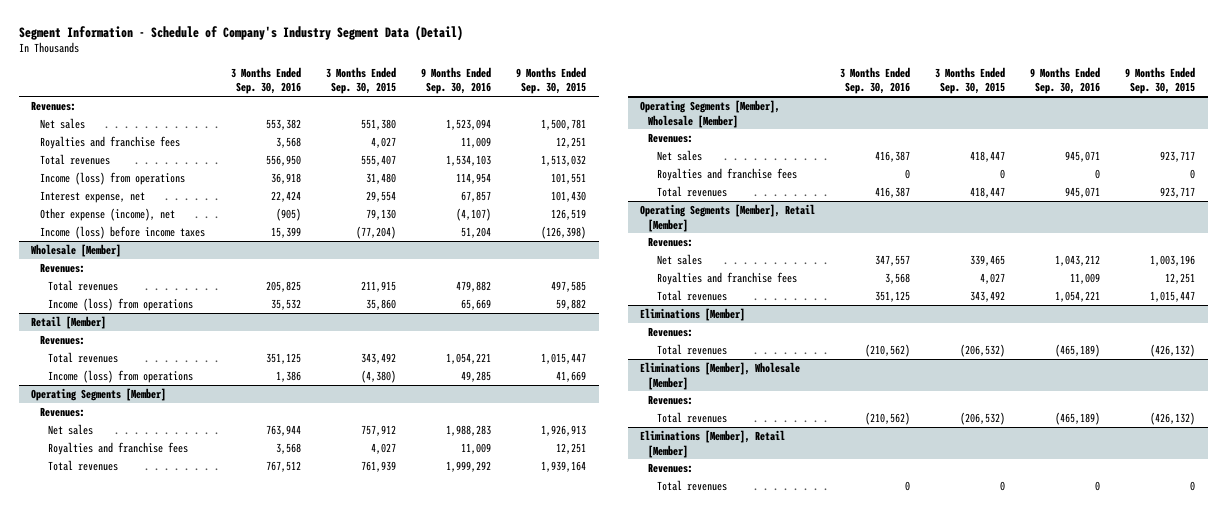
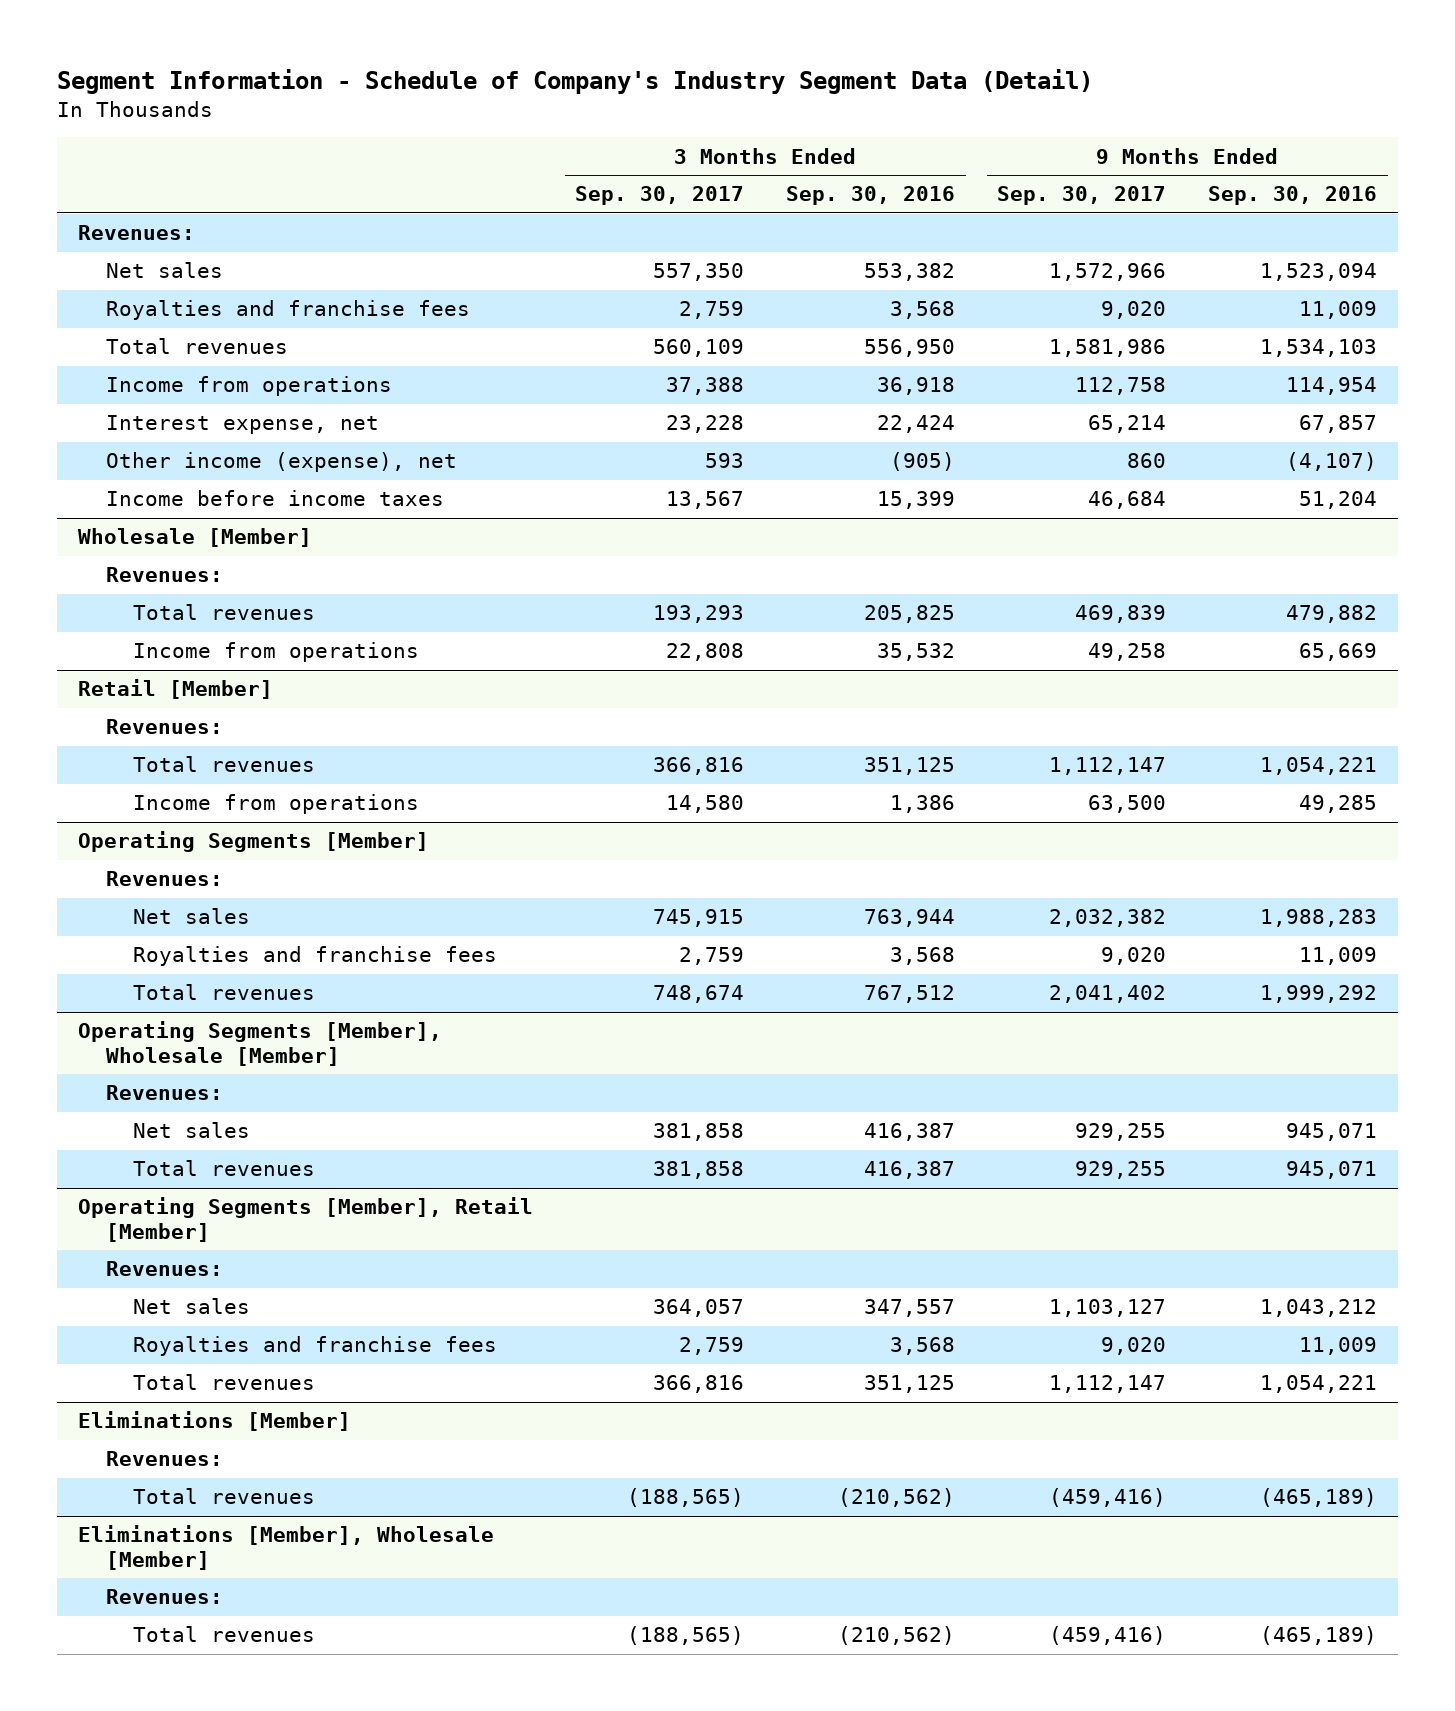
- | 3 Months Ended Sep. 30, 2016 | 3 Months Ended Sep. 30, 2015 | 9 Months Ended Sep. 30, 2016 | 9 Months Ended Sep. 30, 2015
+ | 3 Months Ended Sep. 30, 2017 | 3 Months Ended Sep. 30, 2016 | 9 Months Ended Sep. 30, 2017 | 9 Months Ended Sep. 30, 2016
- Income (loss) from operations | 36,918 | 31,480 | 114,954 | 101,551
+ Income from operations | 37,388 | 36,918 | 112,758 | 114,954
- Other expense (income), net | (905) | 79,130 | (4,107) | 126,519
- Income (loss) before income taxes | 15,399 | (77,204) | 51,204 | (126,398)
+ Other income (expense), net | 593 | (905) | 860 | (4,107)
+ Income before income taxes | 13,567 | 15,399 | 46,684 | 51,204
@ Wholesale [Member]
- Income (loss) from operations | 35,532 | 35,860 | 65,669 | 59,882
+ Income from operations | 22,808 | 35,532 | 49,258 | 65,669
@ Retail [Member]
- Income (loss) from operations | 1,386 | (4,380) | 49,285 | 41,669
+ Income from operations | 14,580 | 1,386 | 63,500 | 49,285
@ Operating Segments [Member], Wholesale [Member]
- Royalties and franchise fees | 0 | 0 | 0 | 0
- Eliminations [Member], Retail [Member]
- Revenues:
- Total revenues | 0 | 0 | 0 | 0

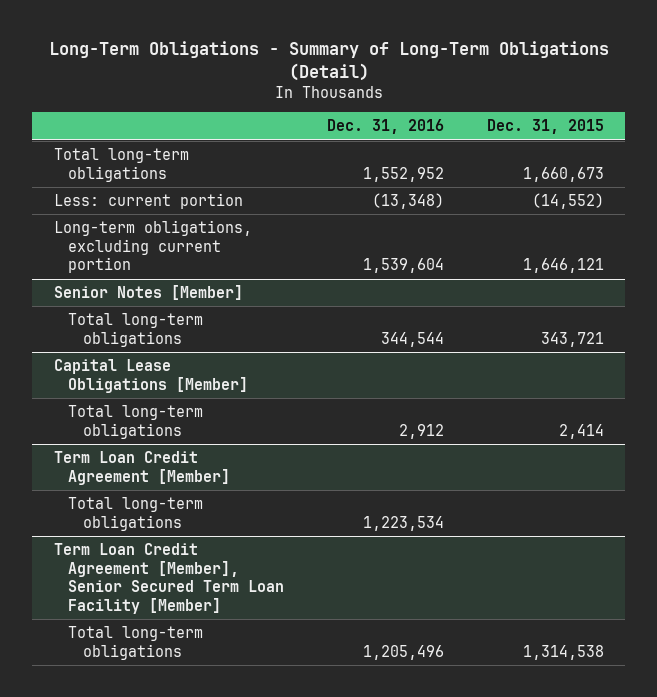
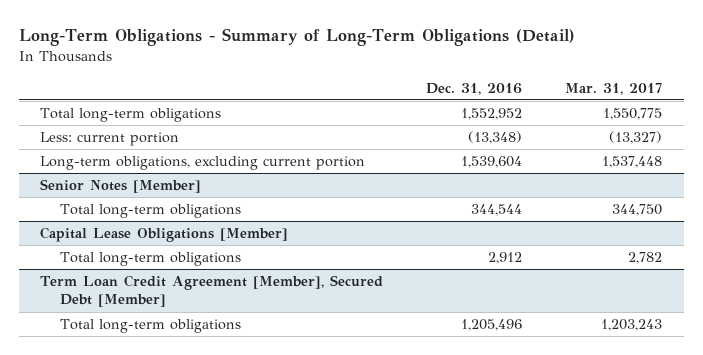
- | Dec. 31, 2016 | Dec. 31, 2015
+ | Dec. 31, 2016 | Mar. 31, 2017
- Term Loan Credit Agreement [Member]
- Total long-term obligations | 1,223,534 |
- Term Loan Credit Agreement [Member], Senior Secured Term Loan Facility [Member]
+ Term Loan Credit Agreement [Member], Secured Debt [Member]

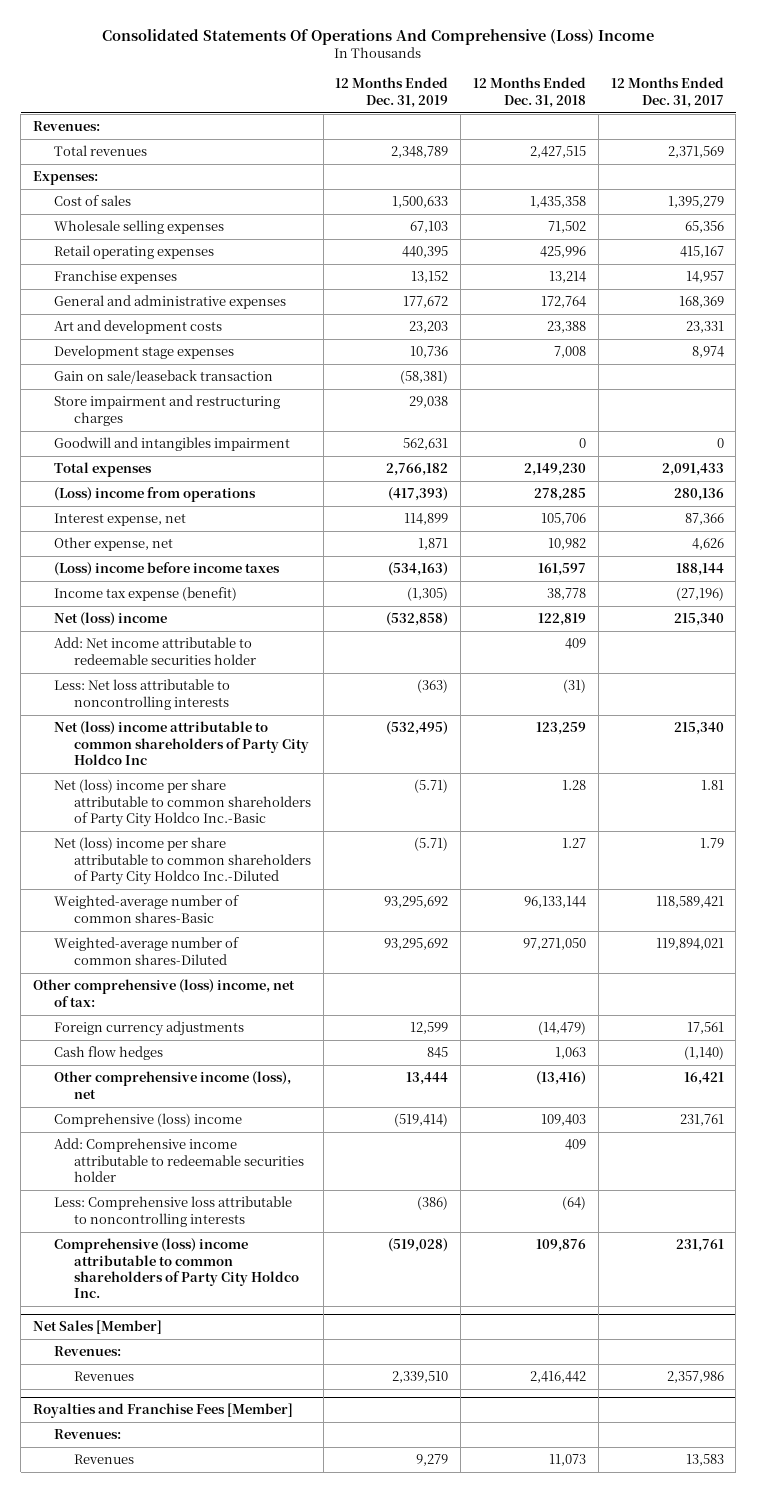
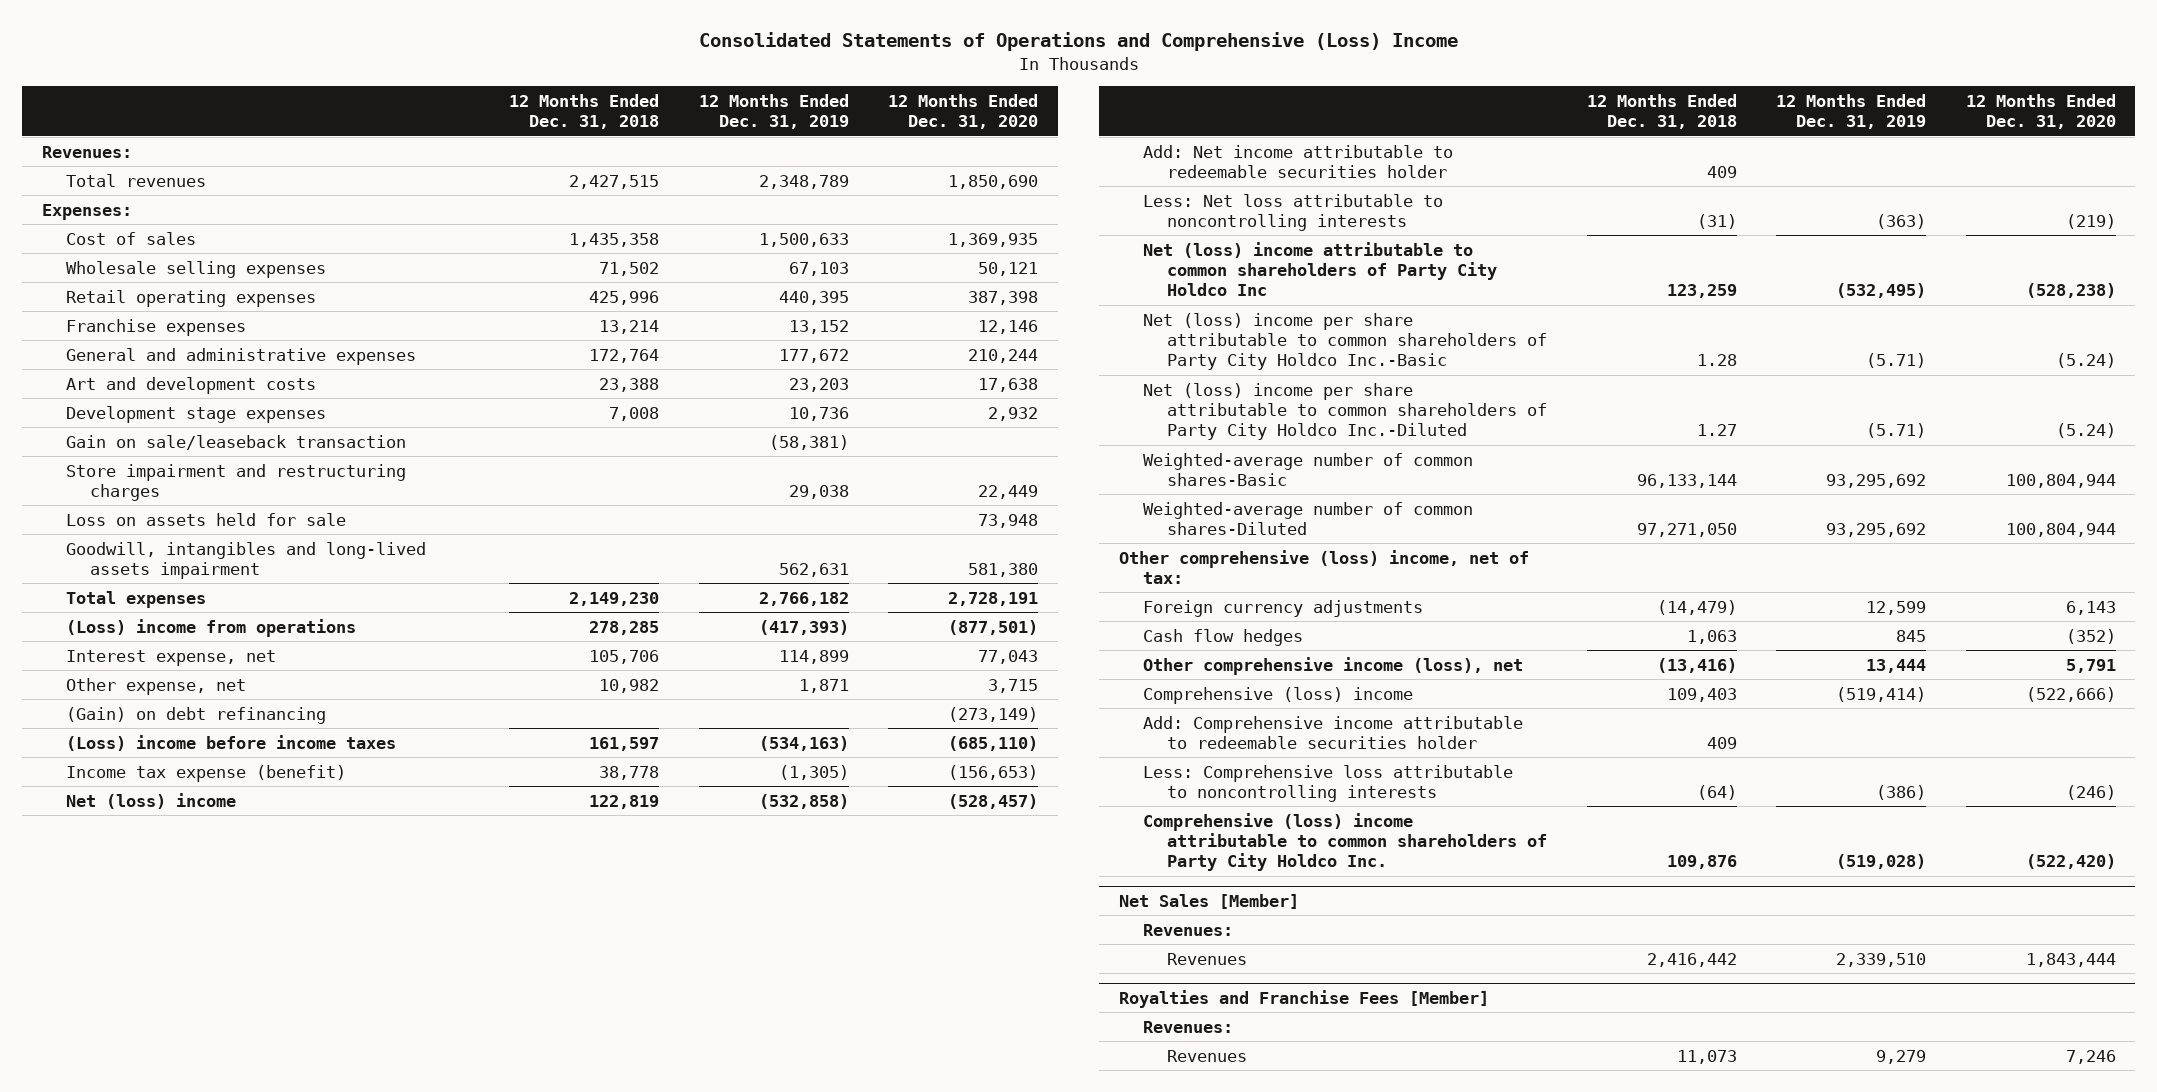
- Consolidated Statements Of Operations And Comprehensive (Loss) Income
+ Consolidated Statements of Operations and Comprehensive (Loss) Income
- | 12 Months Ended Dec. 31, 2019 | 12 Months Ended Dec. 31, 2018 | 12 Months Ended Dec. 31, 2017
+ | 12 Months Ended Dec. 31, 2018 | 12 Months Ended Dec. 31, 2019 | 12 Months Ended Dec. 31, 2020
- Goodwill and intangibles impairment | 562,631 | 0 | 0
+ Loss on assets held for sale | | | 73,948
+ Goodwill, intangibles and long-lived assets impairment | | 562,631 | 581,380
+ (Gain) on debt refinancing | | | (273,149)

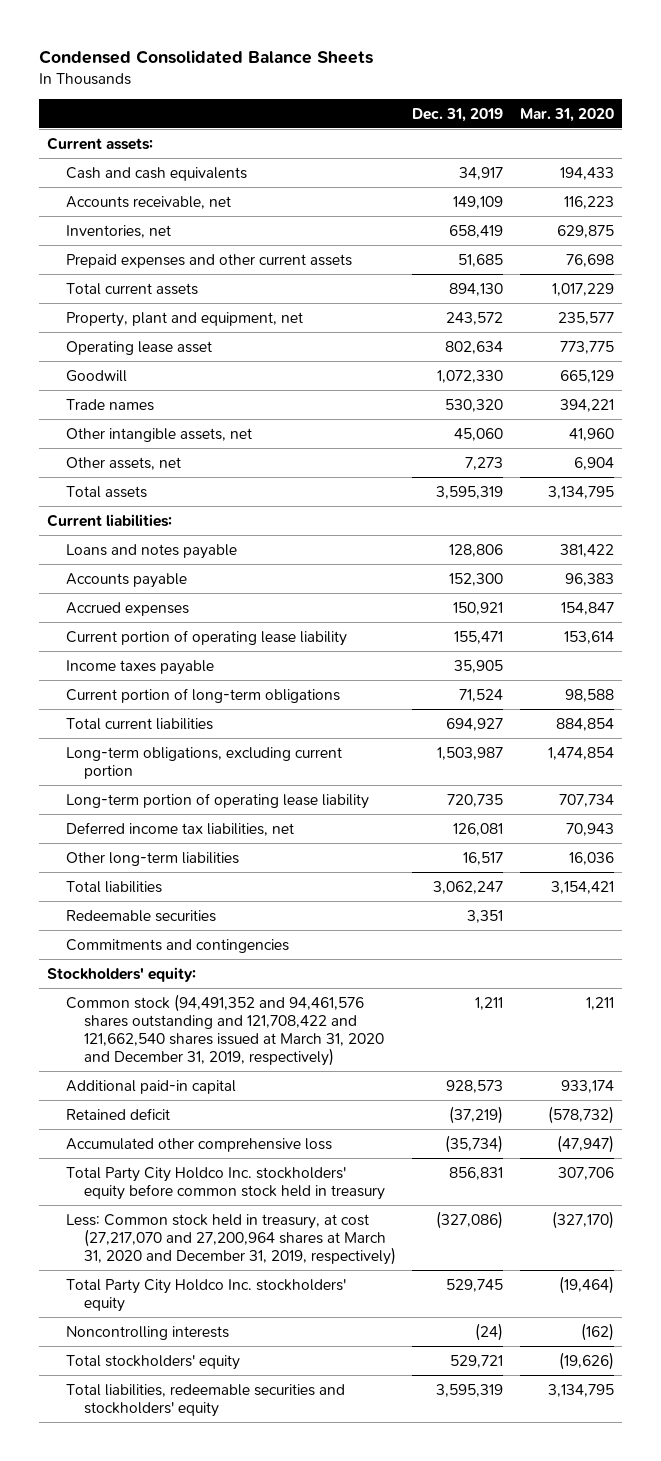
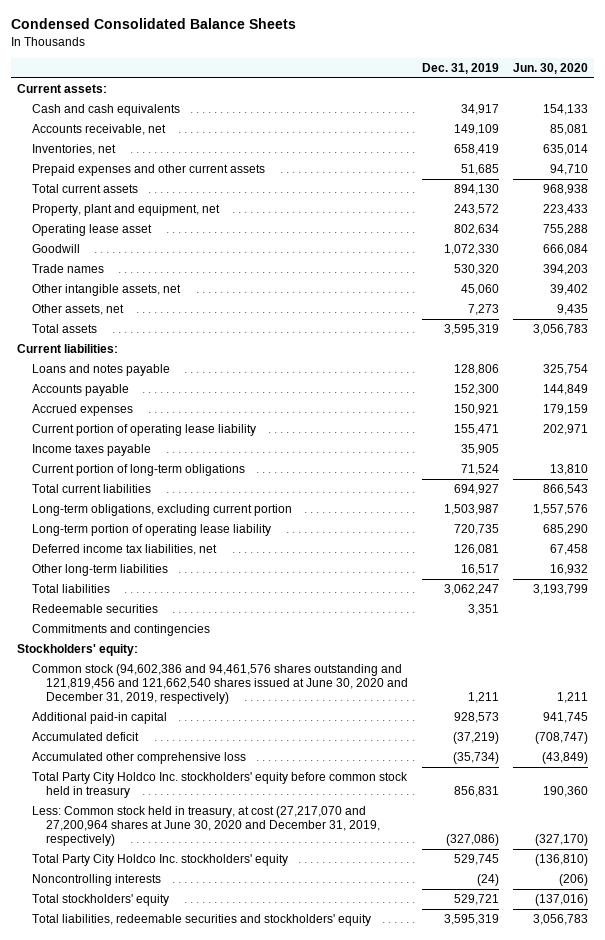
- | Dec. 31, 2019 | Mar. 31, 2020
+ | Dec. 31, 2019 | Jun. 30, 2020
- Common stock (94,491,352 and 94,461,576 shares outstanding and 121,708,422 and 121,662,540 shares issued at March 31, 2020 and December 31, 2019, respectively) | 1,211 | 1,211
+ Common stock (94,602,386 and 94,461,576 shares outstanding and 121,819,456 and 121,662,540 shares issued at June 30, 2020 and December 31, 2019, respectively) | 1,211 | 1,211
- Retained deficit | (37,219) | (578,732)
+ Accumulated deficit | (37,219) | (708,747)
- Less: Common stock held in treasury, at cost (27,217,070 and 27,200,964 shares at March 31, 2020 and December 31, 2019, respectively) | (327,086) | (327,170)
+ Less: Common stock held in treasury, at cost (27,217,070 and 27,200,964 shares at June 30, 2020 and December 31, 2019, respectively) | (327,086) | (327,170)

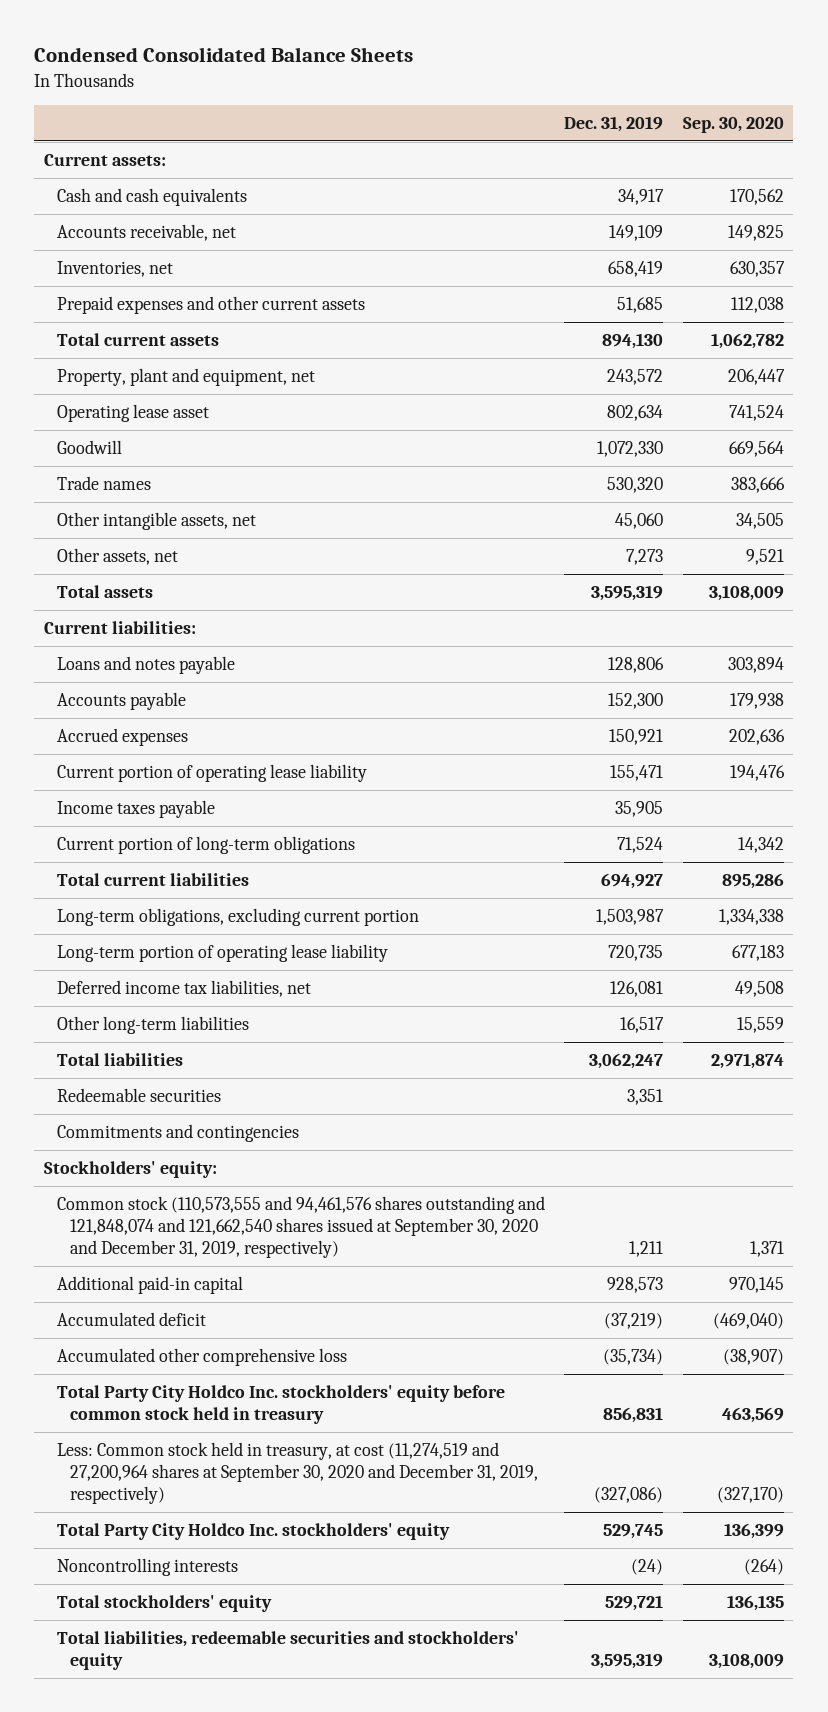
- | Dec. 31, 2019 | Jun. 30, 2020
+ | Dec. 31, 2019 | Sep. 30, 2020
- Common stock (94,602,386 and 94,461,576 shares outstanding and 121,819,456 and 121,662,540 shares issued at June 30, 2020 and December 31, 2019, respectively) | 1,211 | 1,211
+ Common stock (110,573,555 and 94,461,576 shares outstanding and 121,848,074 and 121,662,540 shares issued at September 30, 2020 and December 31, 2019, respectively) | 1,211 | 1,371
- Less: Common stock held in treasury, at cost (27,217,070 and 27,200,964 shares at June 30, 2020 and December 31, 2019, respectively) | (327,086) | (327,170)
+ Less: Common stock held in treasury, at cost (11,274,519 and 27,200,964 shares at September 30, 2020 and December 31, 2019, respectively) | (327,086) | (327,170)

